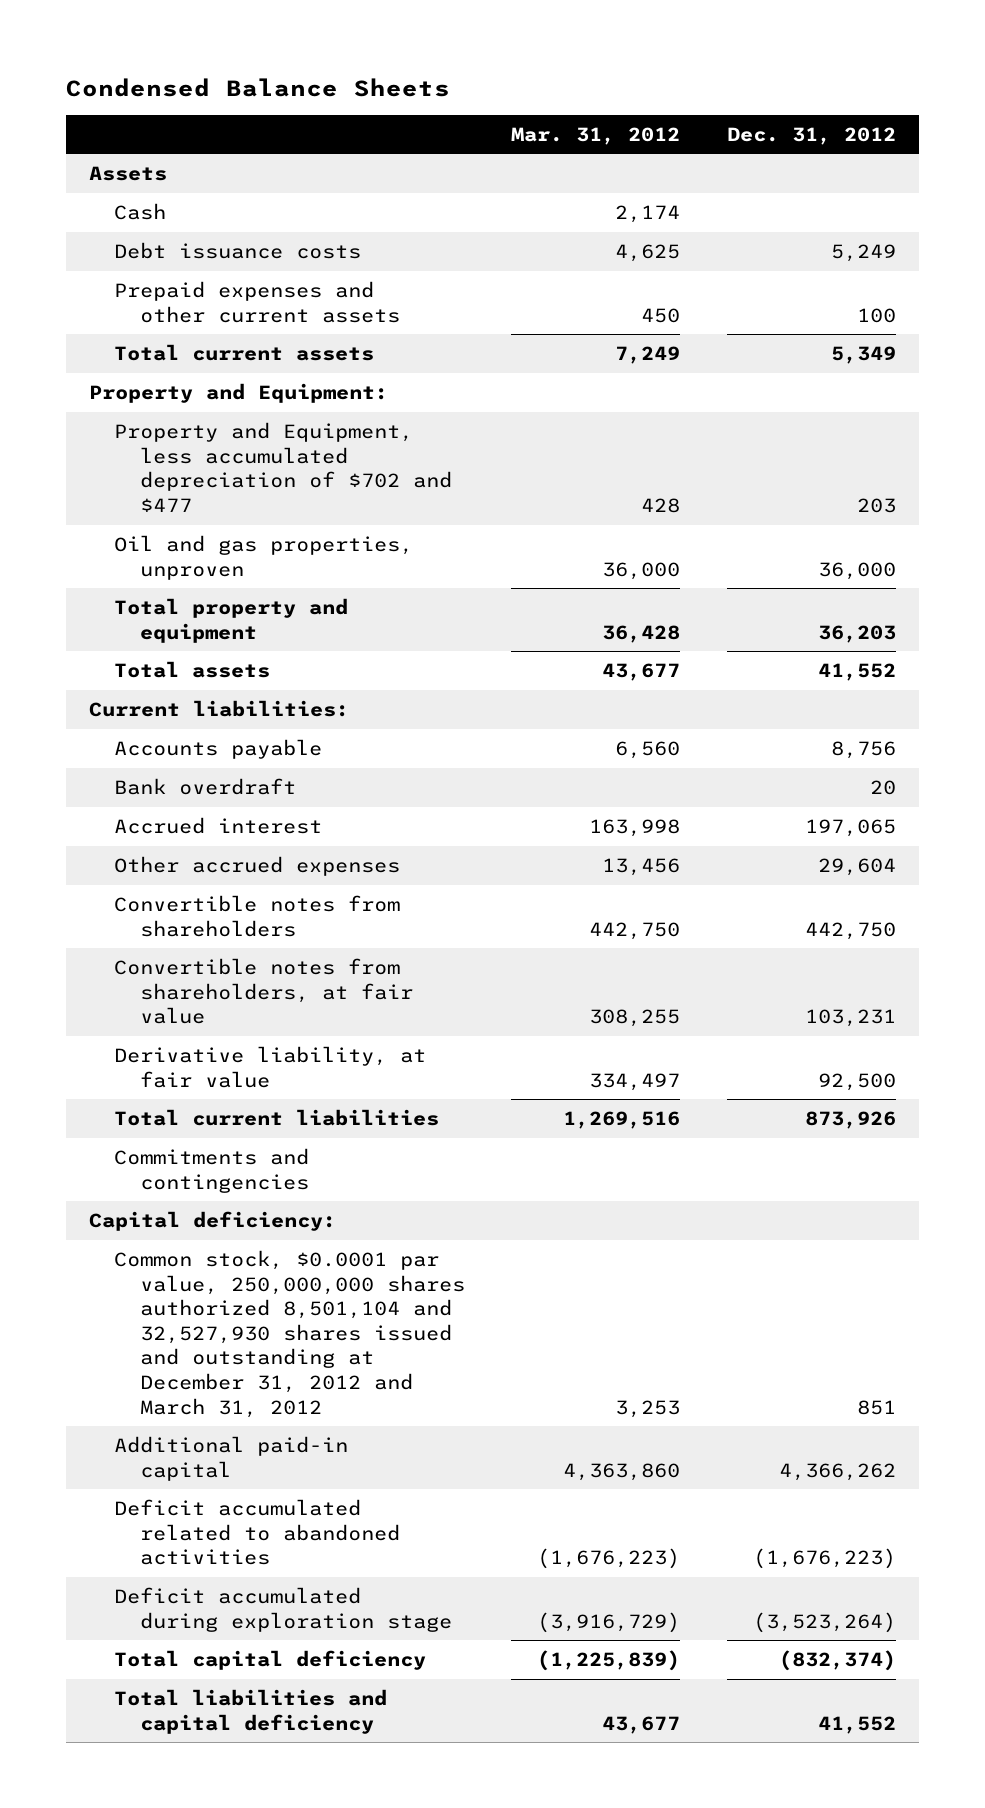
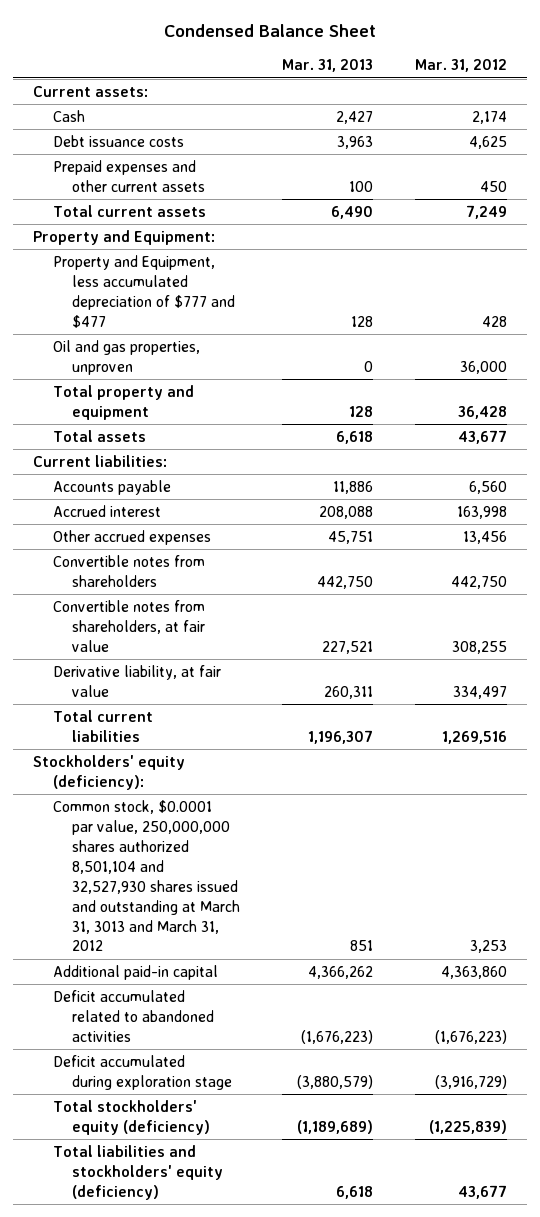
- Condensed Balance Sheets
+ Condensed Balance Sheet
- | Mar. 31, 2012 | Dec. 31, 2012
+ | Mar. 31, 2013 | Mar. 31, 2012
- Assets
+ Current assets:
- Property and Equipment, less accumulated depreciation of $702 and $477 | 428 | 203
+ Property and Equipment, less accumulated depreciation of $777 and $477 | 128 | 428
- Bank overdraft | | 20
- Commitments and contingencies
- Capital deficiency:
- Common stock, $0.0001 par value, 250,000,000 shares authorized 8,501,104 and 32,527,930 shares issued and outstanding at December 31, 2012 and March 31, 2012 | 3,253 | 851
+ Stockholders' equity (deficiency):
+ Common stock, $0.0001 par value, 250,000,000 shares authorized 8,501,104 and 32,527,930 shares issued and outstanding at March 31, 3013 and March 31, 2012 | 851 | 3,253
- Total capital deficiency | (1,225,839) | (832,374)
- Total liabilities and capital deficiency | 43,677 | 41,552
+ Total stockholders' equity (deficiency) | (1,189,689) | (1,225,839)
+ Total liabilities and stockholders' equity (deficiency) | 6,618 | 43,677

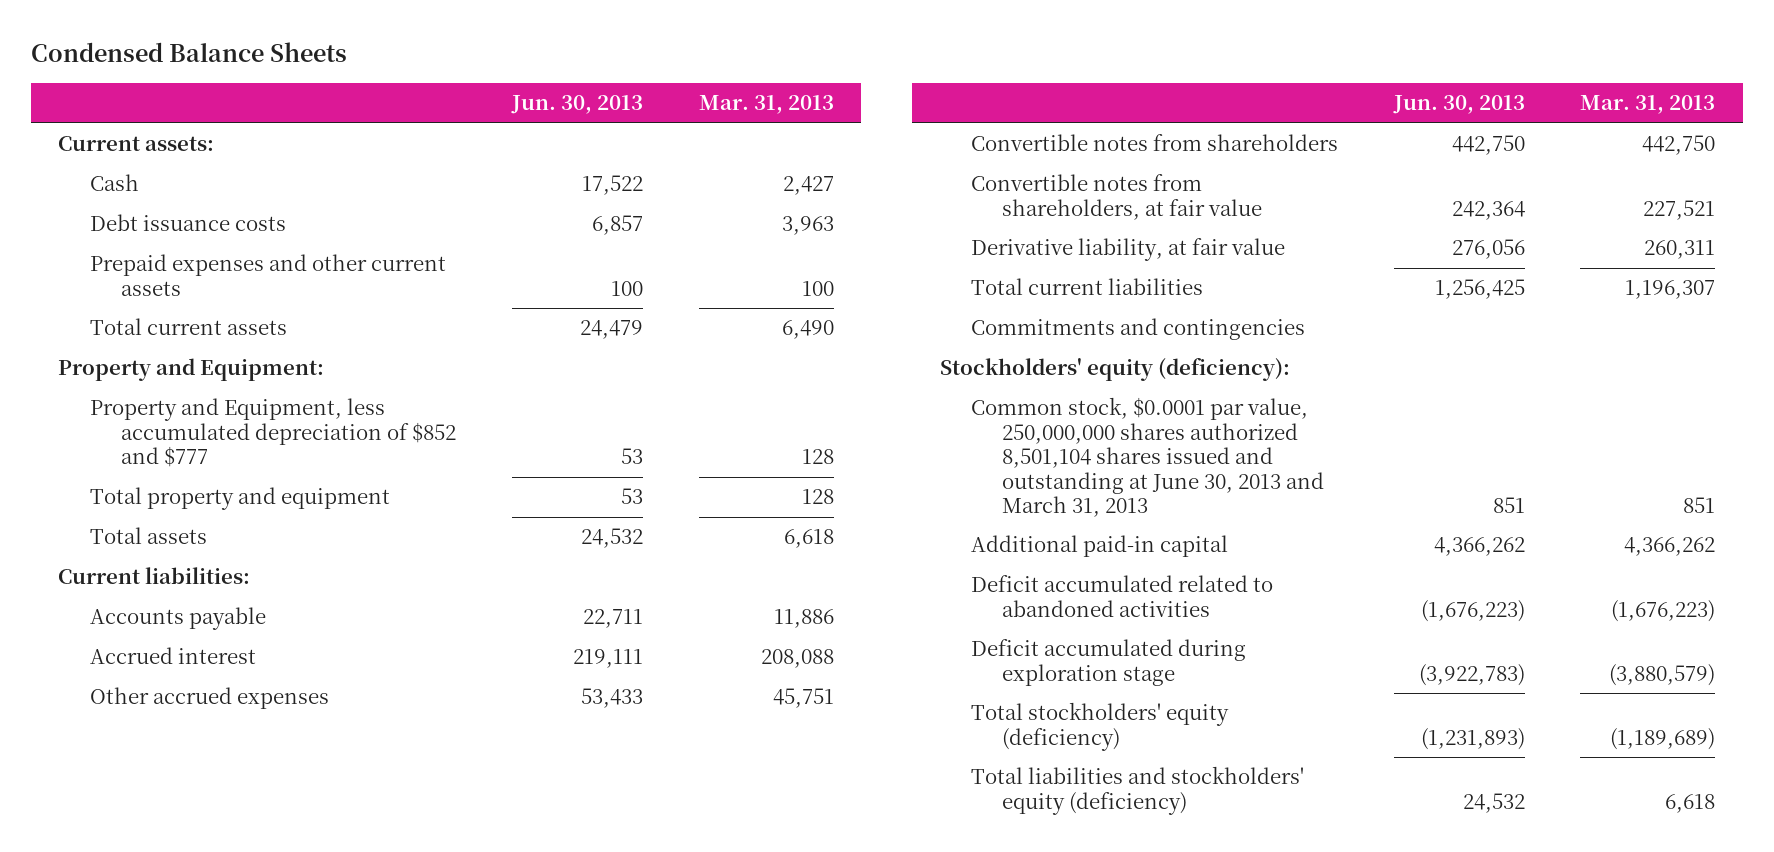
- Condensed Balance Sheet
+ Condensed Balance Sheets
- | Mar. 31, 2013 | Mar. 31, 2012
+ | Jun. 30, 2013 | Mar. 31, 2013
- Property and Equipment, less accumulated depreciation of $777 and $477 | 128 | 428
- Oil and gas properties, unproven | 0 | 36,000
+ Property and Equipment, less accumulated depreciation of $852 and $777 | 53 | 128
+ Commitments and contingencies
- Common stock, $0.0001 par value, 250,000,000 shares authorized 8,501,104 and 32,527,930 shares issued and outstanding at March 31, 3013 and March 31, 2012 | 851 | 3,253
+ Common stock, $0.0001 par value, 250,000,000 shares authorized 8,501,104 shares issued and outstanding at June 30, 2013 and March 31, 2013 | 851 | 851

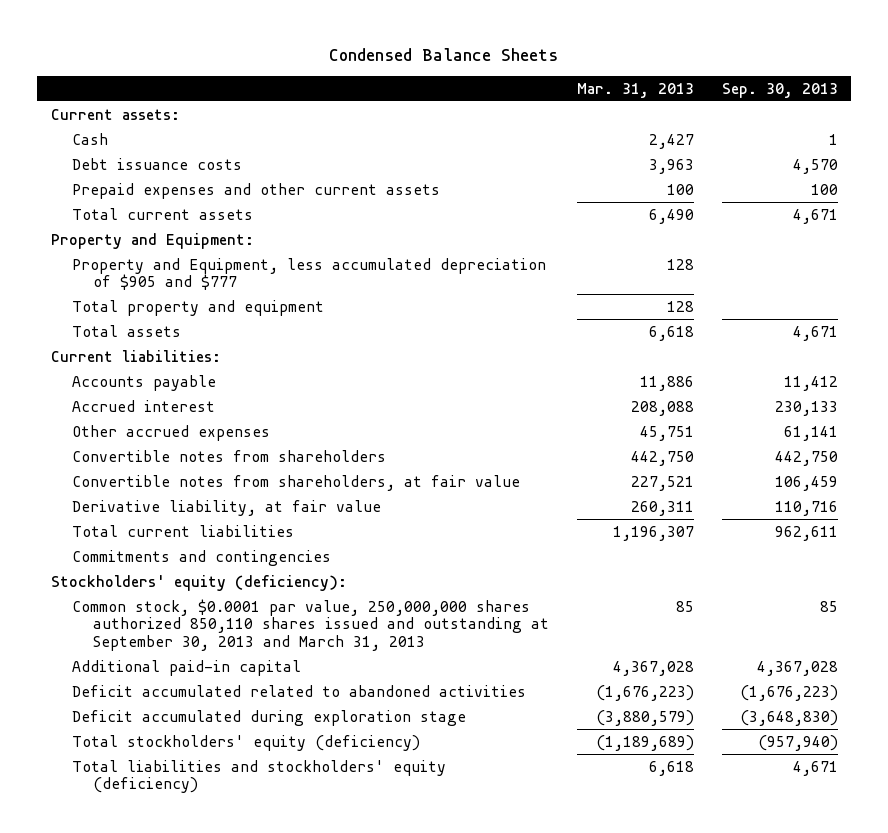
- | Jun. 30, 2013 | Mar. 31, 2013
+ | Mar. 31, 2013 | Sep. 30, 2013
- Property and Equipment, less accumulated depreciation of $852 and $777 | 53 | 128
+ Property and Equipment, less accumulated depreciation of $905 and $777 | 128 |
- Common stock, $0.0001 par value, 250,000,000 shares authorized 8,501,104 shares issued and outstanding at June 30, 2013 and March 31, 2013 | 851 | 851
- Additional paid-in capital | 4,366,262 | 4,366,262
+ Common stock, $0.0001 par value, 250,000,000 shares authorized 850,110 shares issued and outstanding at September 30, 2013 and March 31, 2013 | 85 | 85
+ Additional paid-in capital | 4,367,028 | 4,367,028

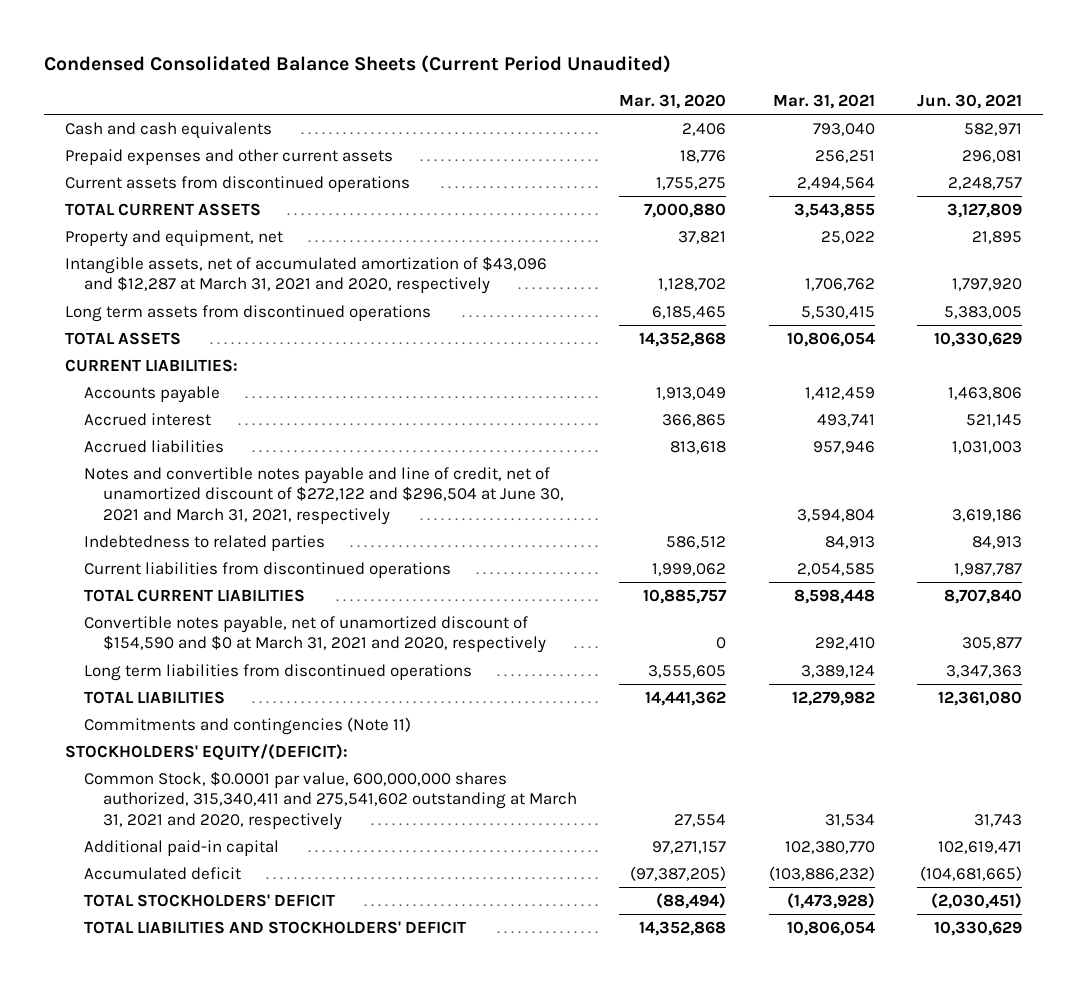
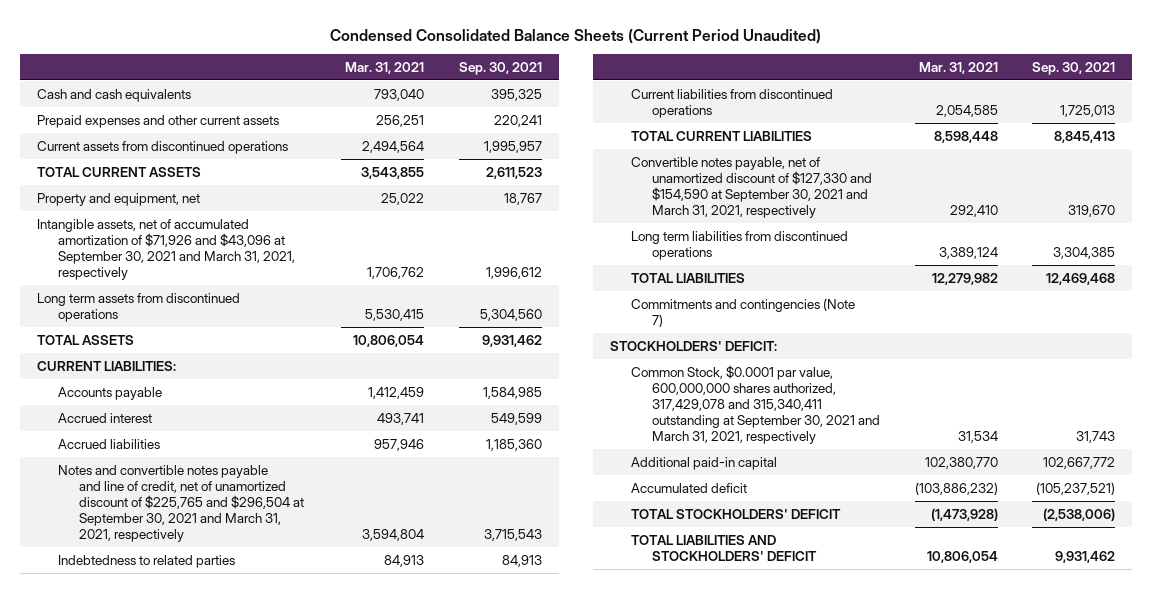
- | Mar. 31, 2020 | Mar. 31, 2021 | Jun. 30, 2021
+ | Mar. 31, 2021 | Sep. 30, 2021
- Intangible assets, net of accumulated amortization of $43,096 and $12,287 at March 31, 2021 and 2020, respectively | 1,128,702 | 1,706,762 | 1,797,920
+ Intangible assets, net of accumulated amortization of $71,926 and $43,096 at September 30, 2021 and March 31, 2021, respectively | 1,706,762 | 1,996,612
- Notes and convertible notes payable and line of credit, net of unamortized discount of $272,122 and $296,504 at June 30, 2021 and March 31, 2021, respectively | | 3,594,804 | 3,619,186
+ Notes and convertible notes payable and line of credit, net of unamortized discount of $225,765 and $296,504 at September 30, 2021 and March 31, 2021, respectively | 3,594,804 | 3,715,543
- Convertible notes payable, net of unamortized discount of $154,590 and $0 at March 31, 2021 and 2020, respectively | 0 | 292,410 | 305,877
+ Convertible notes payable, net of unamortized discount of $127,330 and $154,590 at September 30, 2021 and March 31, 2021, respectively | 292,410 | 319,670
- Commitments and contingencies (Note 11)
- STOCKHOLDERS' EQUITY/(DEFICIT):
- Common Stock, $0.0001 par value, 600,000,000 shares authorized, 315,340,411 and 275,541,602 outstanding at March 31, 2021 and 2020, respectively | 27,554 | 31,534 | 31,743
+ Commitments and contingencies (Note 7)
+ STOCKHOLDERS' DEFICIT:
+ Common Stock, $0.0001 par value, 600,000,000 shares authorized, 317,429,078 and 315,340,411 outstanding at September 30, 2021 and March 31, 2021, respectively | 31,534 | 31,743

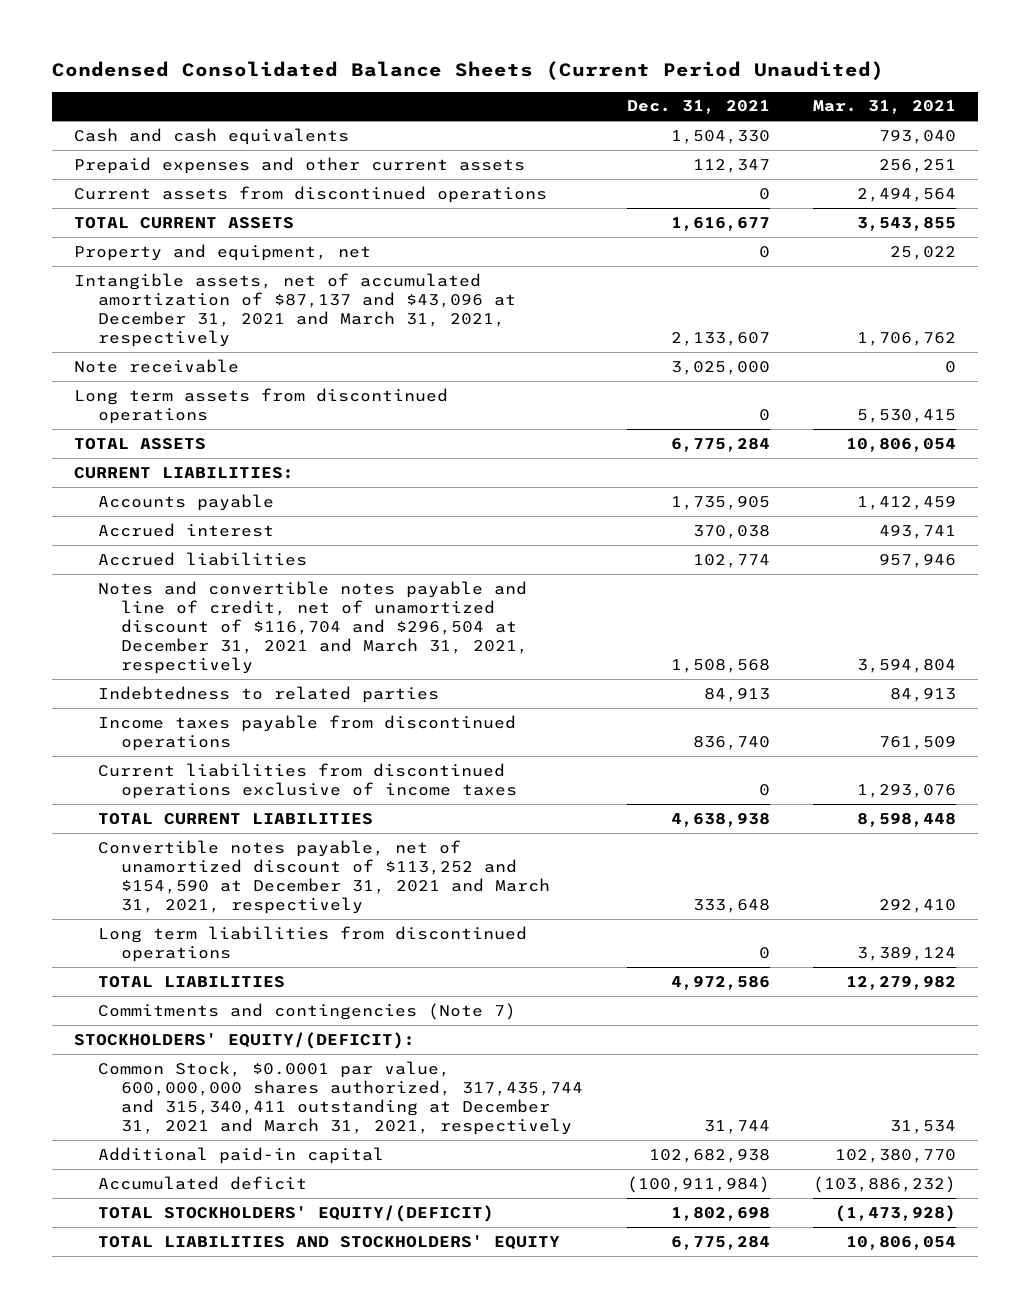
- | Mar. 31, 2021 | Sep. 30, 2021
+ | Dec. 31, 2021 | Mar. 31, 2021
- Intangible assets, net of accumulated amortization of $71,926 and $43,096 at September 30, 2021 and March 31, 2021, respectively | 1,706,762 | 1,996,612
+ Intangible assets, net of accumulated amortization of $87,137 and $43,096 at December 31, 2021 and March 31, 2021, respectively | 2,133,607 | 1,706,762
+ Note receivable | 3,025,000 | 0
- Notes and convertible notes payable and line of credit, net of unamortized discount of $225,765 and $296,504 at September 30, 2021 and March 31, 2021, respectively | 3,594,804 | 3,715,543
+ Notes and convertible notes payable and line of credit, net of unamortized discount of $116,704 and $296,504 at December 31, 2021 and March 31, 2021, respectively | 1,508,568 | 3,594,804
- Current liabilities from discontinued operations | 2,054,585 | 1,725,013
+ Income taxes payable from discontinued operations | 836,740 | 761,509
+ Current liabilities from discontinued operations exclusive of income taxes | 0 | 1,293,076
- Convertible notes payable, net of unamortized discount of $127,330 and $154,590 at September 30, 2021 and March 31, 2021, respectively | 292,410 | 319,670
+ Convertible notes payable, net of unamortized discount of $113,252 and $154,590 at December 31, 2021 and March 31, 2021, respectively | 333,648 | 292,410
- STOCKHOLDERS' DEFICIT:
- Common Stock, $0.0001 par value, 600,000,000 shares authorized, 317,429,078 and 315,340,411 outstanding at September 30, 2021 and March 31, 2021, respectively | 31,534 | 31,743
+ STOCKHOLDERS' EQUITY/(DEFICIT):
+ Common Stock, $0.0001 par value, 600,000,000 shares authorized, 317,435,744 and 315,340,411 outstanding at December 31, 2021 and March 31, 2021, respectively | 31,744 | 31,534
- TOTAL STOCKHOLDERS' DEFICIT | (1,473,928) | (2,538,006)
- TOTAL LIABILITIES AND STOCKHOLDERS' DEFICIT | 10,806,054 | 9,931,462
+ TOTAL STOCKHOLDERS' EQUITY/(DEFICIT) | 1,802,698 | (1,473,928)
+ TOTAL LIABILITIES AND STOCKHOLDERS' EQUITY | 6,775,284 | 10,806,054

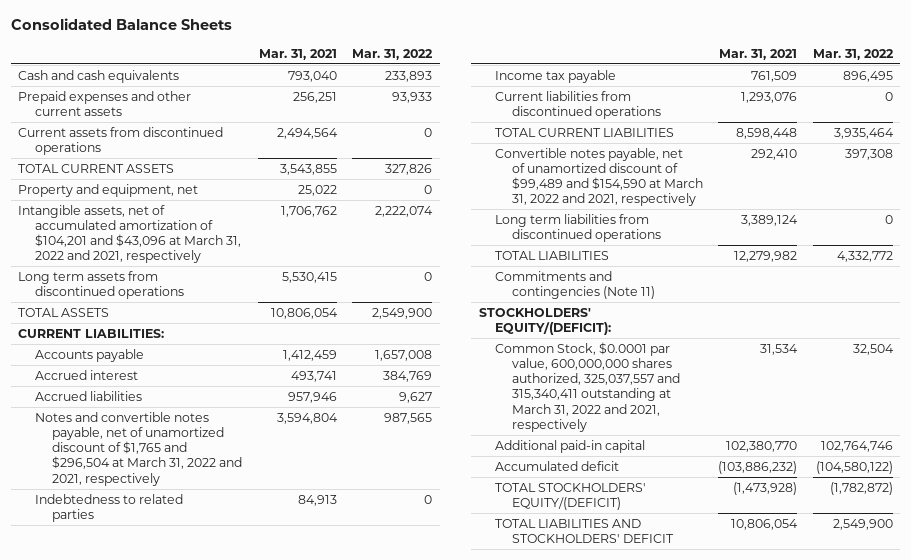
- Condensed Consolidated Balance Sheets (Current Period Unaudited)
+ Consolidated Balance Sheets
- | Dec. 31, 2021 | Mar. 31, 2021
+ | Mar. 31, 2021 | Mar. 31, 2022
- Intangible assets, net of accumulated amortization of $87,137 and $43,096 at December 31, 2021 and March 31, 2021, respectively | 2,133,607 | 1,706,762
- Note receivable | 3,025,000 | 0
+ Intangible assets, net of accumulated amortization of $104,201 and $43,096 at March 31, 2022 and 2021, respectively | 1,706,762 | 2,222,074
- Notes and convertible notes payable and line of credit, net of unamortized discount of $116,704 and $296,504 at December 31, 2021 and March 31, 2021, respectively | 1,508,568 | 3,594,804
+ Notes and convertible notes payable, net of unamortized discount of $1,765 and $296,504 at March 31, 2022 and 2021, respectively | 3,594,804 | 987,565
- Income taxes payable from discontinued operations | 836,740 | 761,509
- Current liabilities from discontinued operations exclusive of income taxes | 0 | 1,293,076
+ Income tax payable | 761,509 | 896,495
+ Current liabilities from discontinued operations | 1,293,076 | 0
- Convertible notes payable, net of unamortized discount of $113,252 and $154,590 at December 31, 2021 and March 31, 2021, respectively | 333,648 | 292,410
+ Convertible notes payable, net of unamortized discount of $99,489 and $154,590 at March 31, 2022 and 2021, respectively | 292,410 | 397,308
- Commitments and contingencies (Note 7)
+ Commitments and contingencies (Note 11)
- Common Stock, $0.0001 par value, 600,000,000 shares authorized, 317,435,744 and 315,340,411 outstanding at December 31, 2021 and March 31, 2021, respectively | 31,744 | 31,534
+ Common Stock, $0.0001 par value, 600,000,000 shares authorized, 325,037,557 and 315,340,411 outstanding at March 31, 2022 and 2021, respectively | 31,534 | 32,504
- TOTAL LIABILITIES AND STOCKHOLDERS' EQUITY | 6,775,284 | 10,806,054
+ TOTAL LIABILITIES AND STOCKHOLDERS' DEFICIT | 10,806,054 | 2,549,900

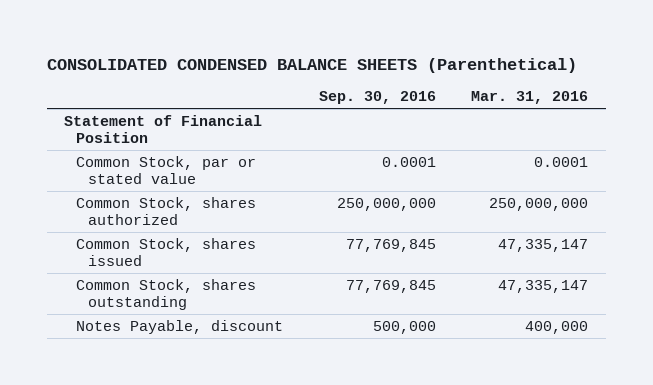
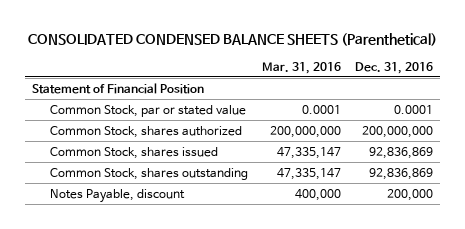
- | Sep. 30, 2016 | Mar. 31, 2016
+ | Mar. 31, 2016 | Dec. 31, 2016
- Common Stock, shares authorized | 250,000,000 | 250,000,000
+ Common Stock, shares authorized | 200,000,000 | 200,000,000

